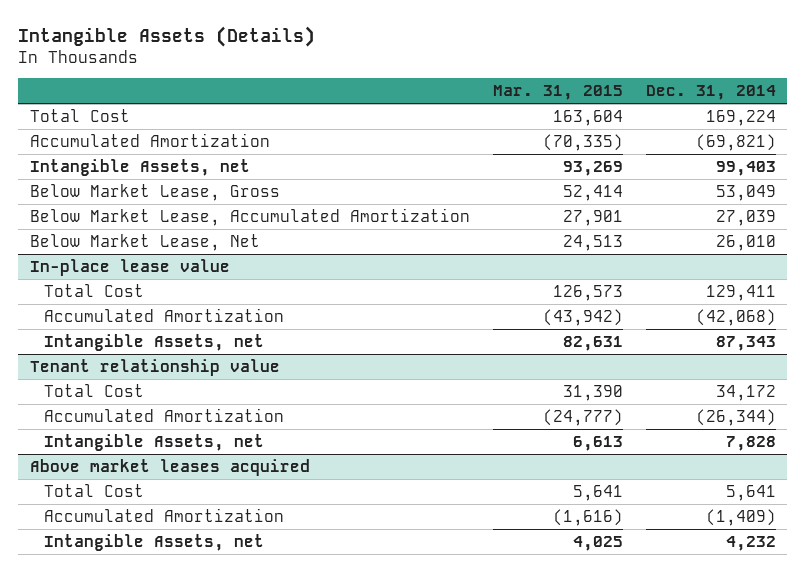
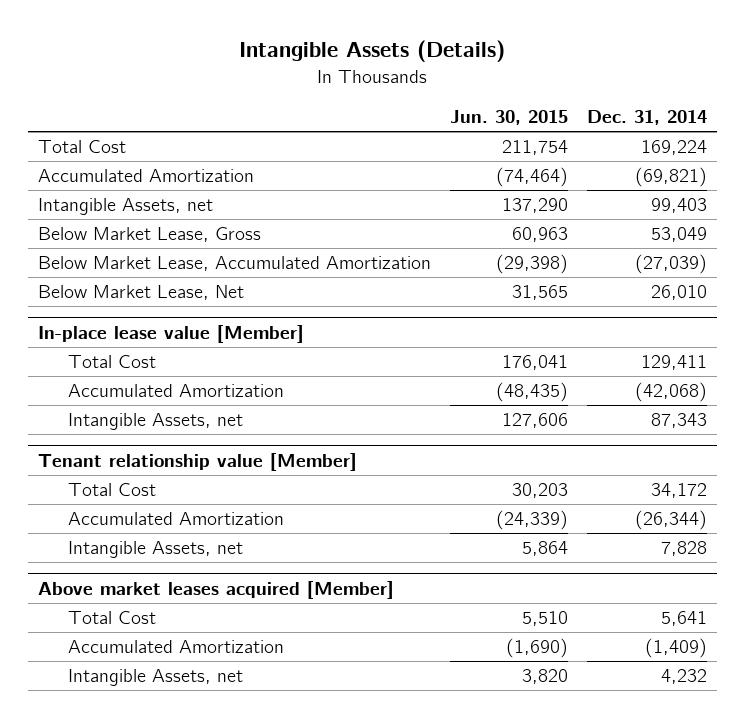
- | Mar. 31, 2015 | Dec. 31, 2014
+ | Jun. 30, 2015 | Dec. 31, 2014
- Below Market Lease, Accumulated Amortization | 27,901 | 27,039
+ Below Market Lease, Accumulated Amortization | (29,398) | (27,039)
- In-place lease value
+ In-place lease value [Member]
- Tenant relationship value
+ Tenant relationship value [Member]
- Above market leases acquired
+ Above market leases acquired [Member]

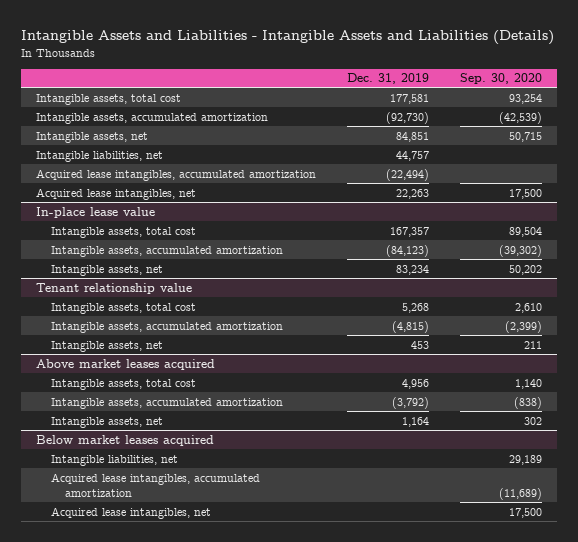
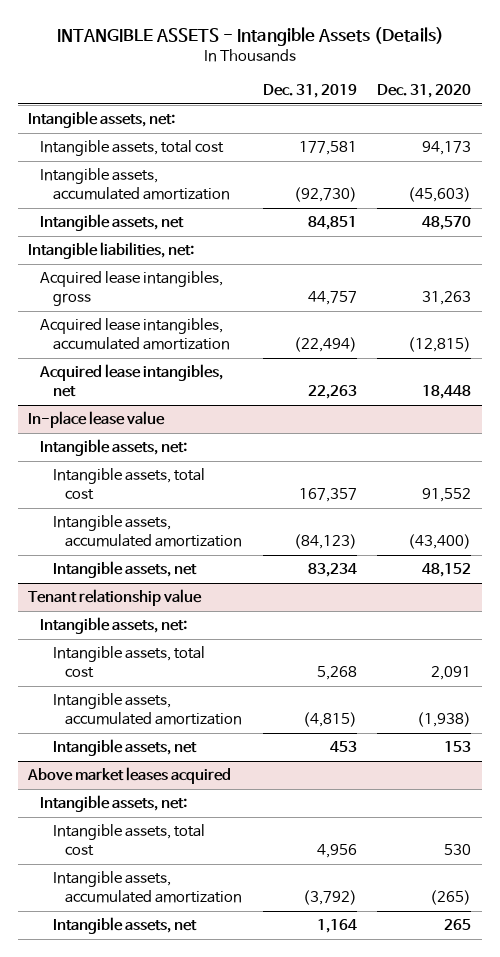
- Intangible Assets and Liabilities - Intangible Assets and Liabilities (Details)
+ INTANGIBLE ASSETS - Intangible Assets (Details)
- | Dec. 31, 2019 | Sep. 30, 2020
+ | Dec. 31, 2019 | Dec. 31, 2020
+ Intangible assets, net:
- Intangible liabilities, net | 44,757 |
+ Intangible liabilities, net:
+ Acquired lease intangibles, gross | 44,757 | 31,263
@ In-place lease value
+ Intangible assets, net:
@ Tenant relationship value
+ Intangible assets, net:
@ Above market leases acquired
+ Intangible assets, net:
- Below market leases acquired
- Intangible liabilities, net | | 29,189
- Acquired lease intangibles, accumulated amortization | | (11,689)
- Acquired lease intangibles, net | | 17,500

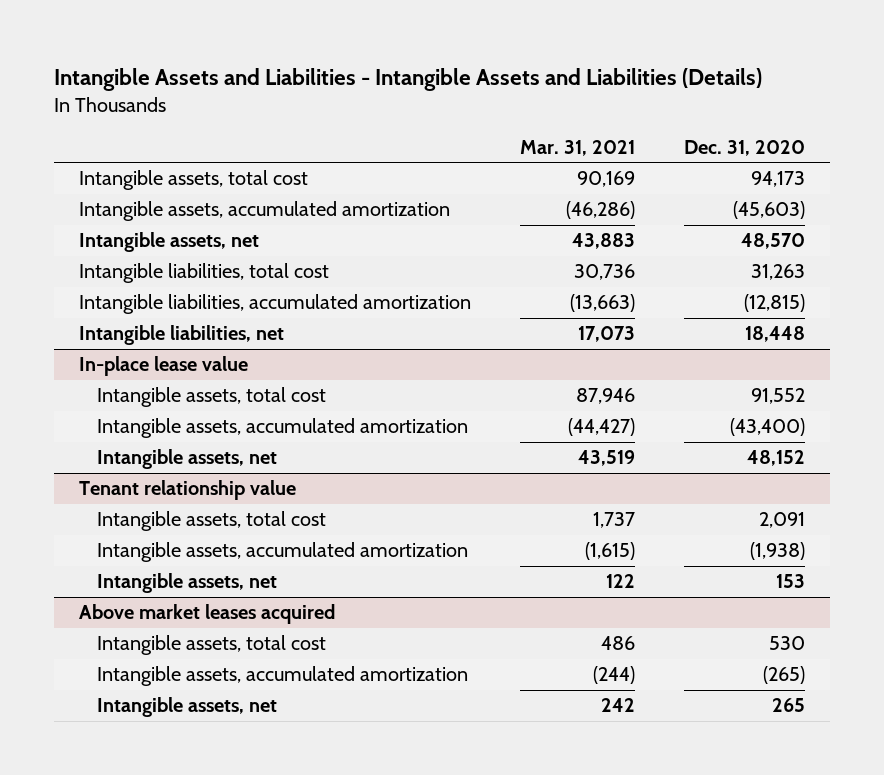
- INTANGIBLE ASSETS - Intangible Assets (Details)
+ Intangible Assets and Liabilities - Intangible Assets and Liabilities (Details)
- | Dec. 31, 2019 | Dec. 31, 2020
+ | Mar. 31, 2021 | Dec. 31, 2020
- Intangible assets, net:
- Intangible liabilities, net:
- Acquired lease intangibles, gross | 44,757 | 31,263
- Acquired lease intangibles, accumulated amortization | (22,494) | (12,815)
- Acquired lease intangibles, net | 22,263 | 18,448
+ Intangible liabilities, total cost | 30,736 | 31,263
+ Intangible liabilities, accumulated amortization | (13,663) | (12,815)
+ Intangible liabilities, net | 17,073 | 18,448
@ In-place lease value
- Intangible assets, net:
@ Tenant relationship value
- Intangible assets, net:
@ Above market leases acquired
- Intangible assets, net:

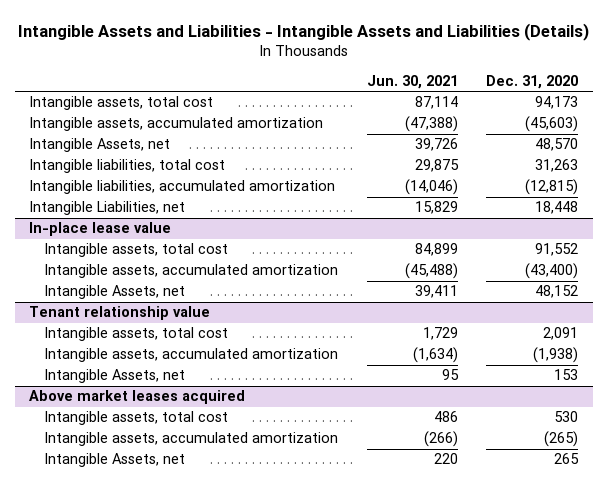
- | Mar. 31, 2021 | Dec. 31, 2020
+ | Jun. 30, 2021 | Dec. 31, 2020
- Intangible assets, net | 43,883 | 48,570
+ Intangible Assets, net | 39,726 | 48,570
- Intangible liabilities, net | 17,073 | 18,448
+ Intangible Liabilities, net | 15,829 | 18,448
@ In-place lease value
- Intangible assets, net | 43,519 | 48,152
+ Intangible Assets, net | 39,411 | 48,152
@ Tenant relationship value
- Intangible assets, net | 122 | 153
+ Intangible Assets, net | 95 | 153
@ Above market leases acquired
- Intangible assets, net | 242 | 265
+ Intangible Assets, net | 220 | 265

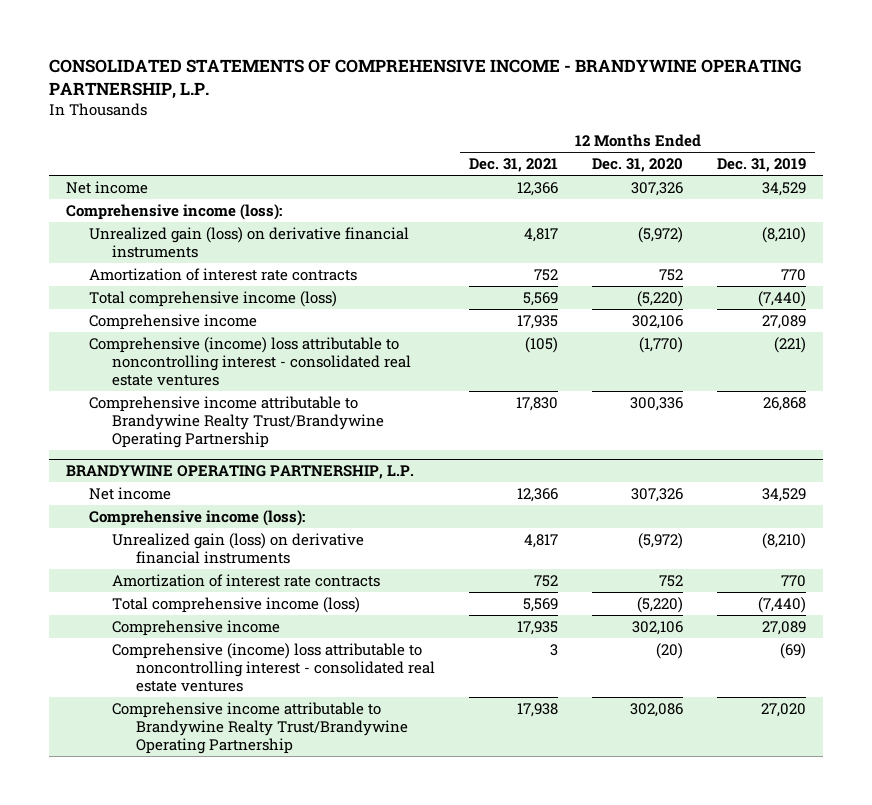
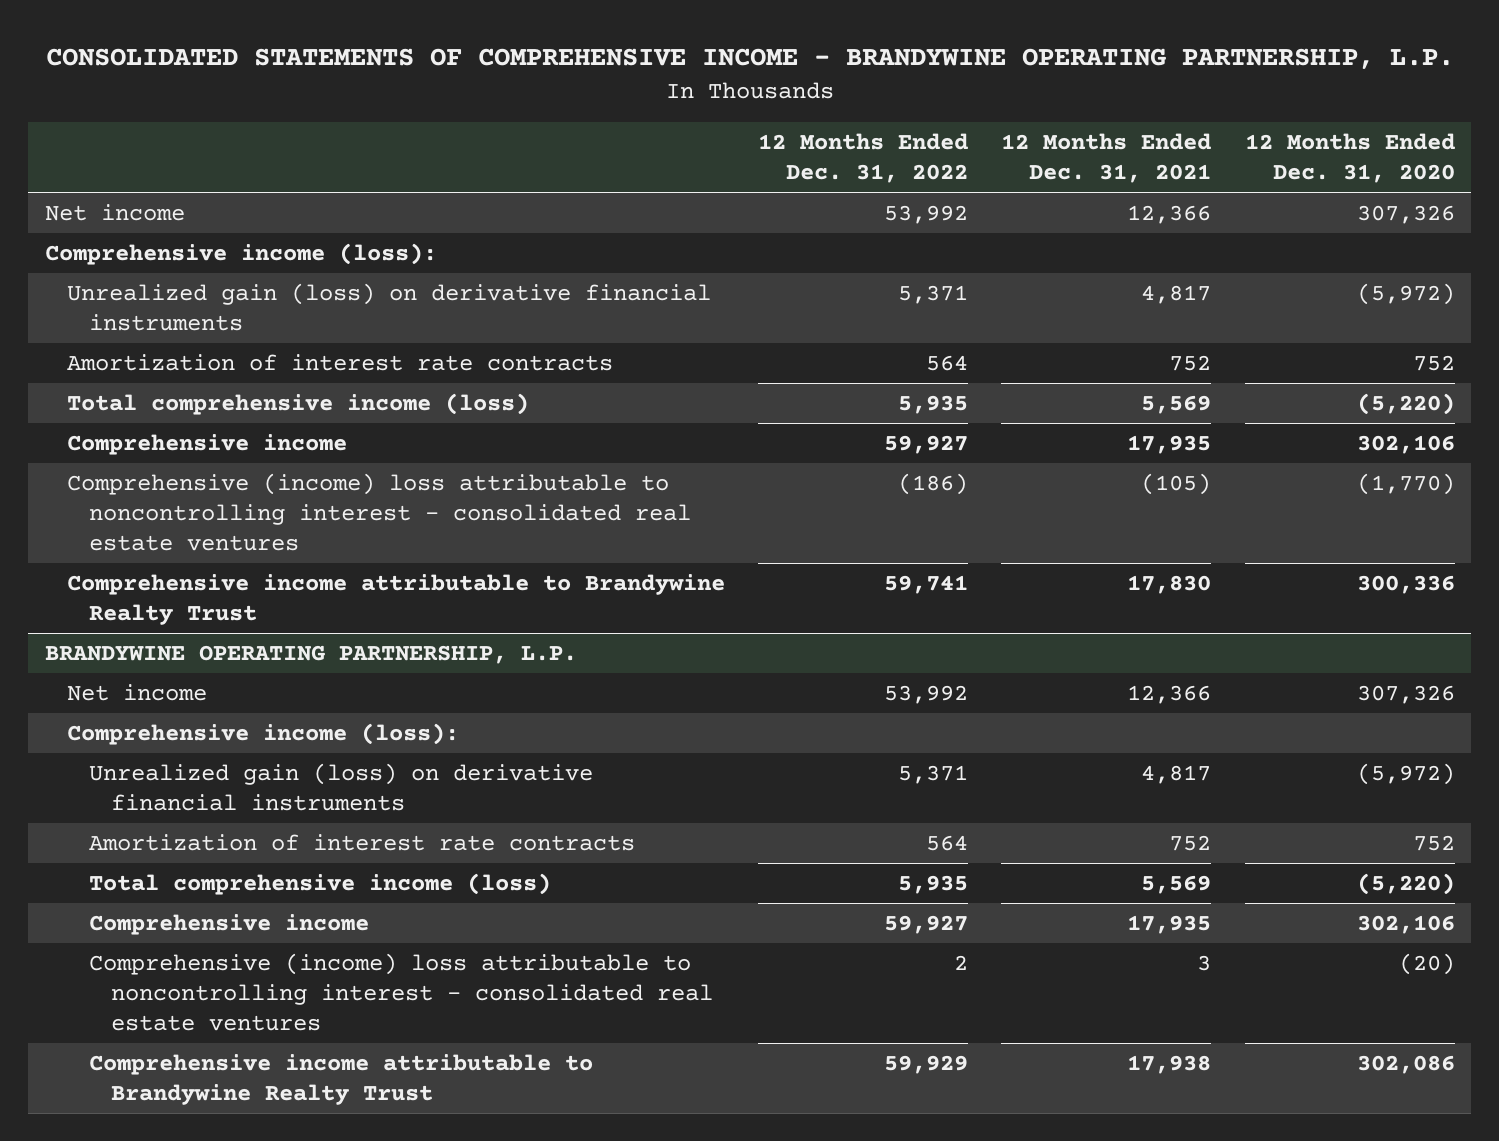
- | 12 Months Ended Dec. 31, 2021 | 12 Months Ended Dec. 31, 2020 | 12 Months Ended Dec. 31, 2019
+ | 12 Months Ended Dec. 31, 2022 | 12 Months Ended Dec. 31, 2021 | 12 Months Ended Dec. 31, 2020
- Comprehensive income attributable to Brandywine Realty Trust/Brandywine Operating Partnership | 17,830 | 300,336 | 26,868
+ Comprehensive income attributable to Brandywine Realty Trust | 59,741 | 17,830 | 300,336
@ BRANDYWINE OPERATING PARTNERSHIP, L.P.
- Comprehensive income attributable to Brandywine Realty Trust/Brandywine Operating Partnership | 17,938 | 302,086 | 27,020
+ Comprehensive income attributable to Brandywine Realty Trust | 59,929 | 17,938 | 302,086

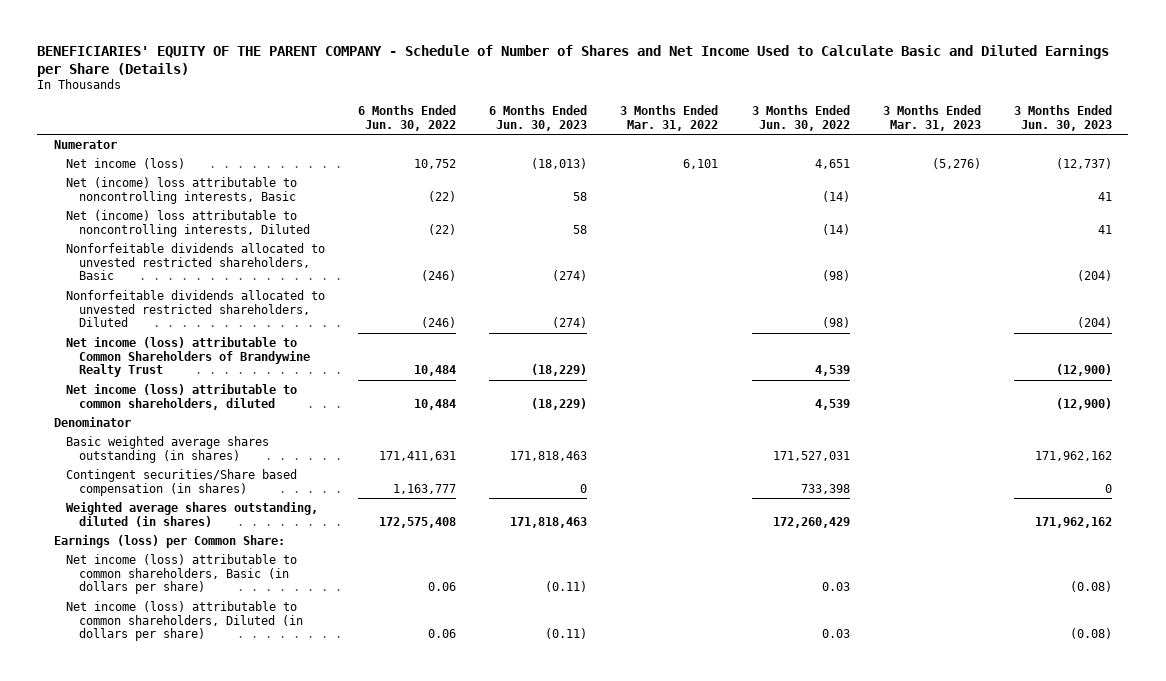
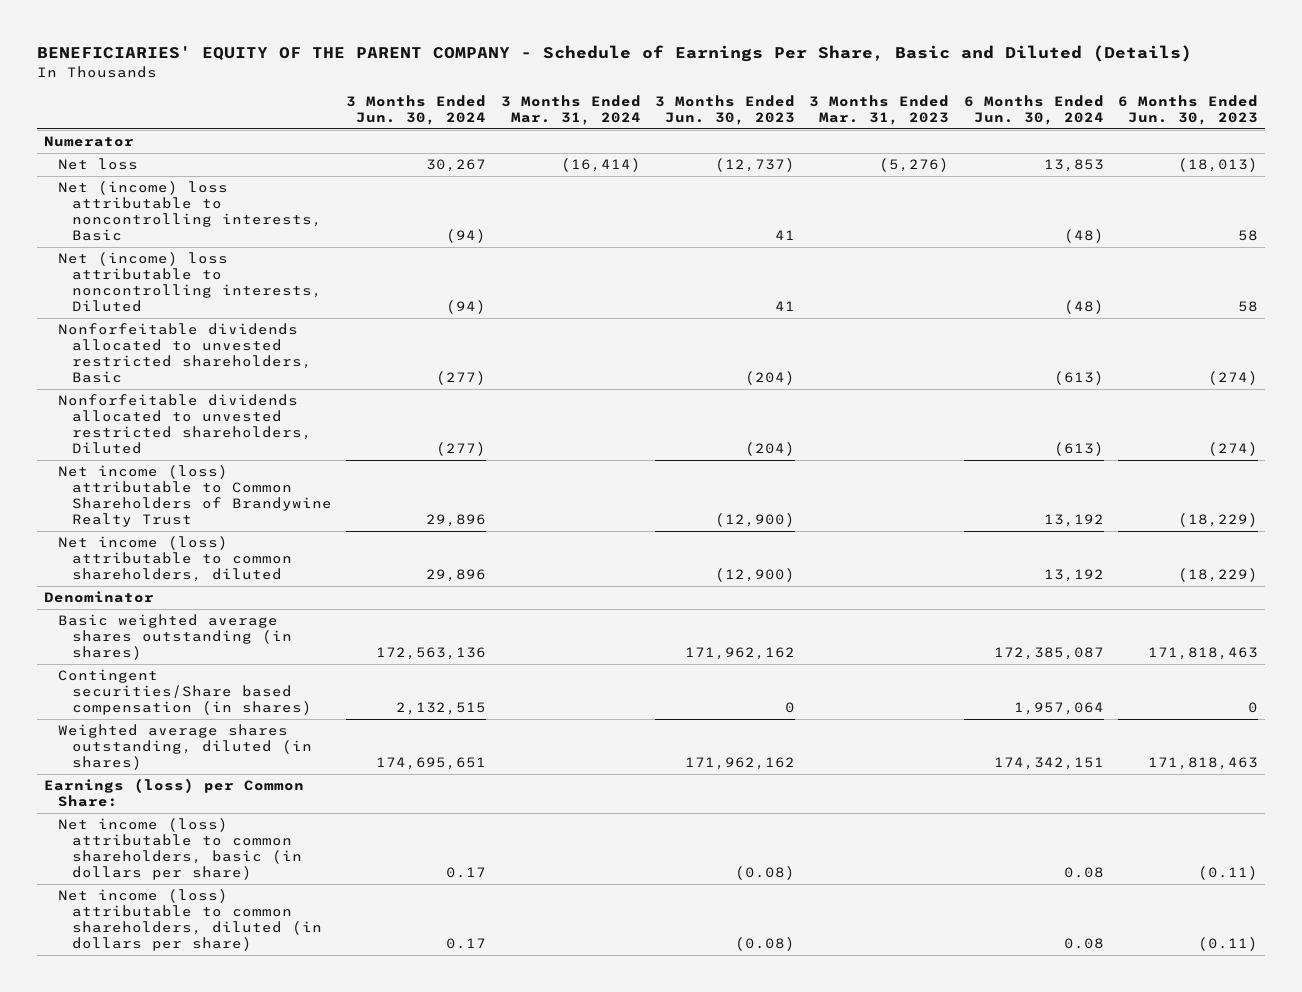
- BENEFICIARIES' EQUITY OF THE PARENT COMPANY - Schedule of Number of Shares and Net Income Used to Calculate Basic and Diluted Earnings per Share (Details)
+ BENEFICIARIES' EQUITY OF THE PARENT COMPANY - Schedule of Earnings Per Share, Basic and Diluted (Details)
- | 6 Months Ended Jun. 30, 2022 | 6 Months Ended Jun. 30, 2023 | 3 Months Ended Mar. 31, 2022 | 3 Months Ended Jun. 30, 2022 | 3 Months Ended Mar. 31, 2023 | 3 Months Ended Jun. 30, 2023
+ | 3 Months Ended Jun. 30, 2024 | 3 Months Ended Mar. 31, 2024 | 3 Months Ended Jun. 30, 2023 | 3 Months Ended Mar. 31, 2023 | 6 Months Ended Jun. 30, 2024 | 6 Months Ended Jun. 30, 2023
- Net income (loss) | 10,752 | (18,013) | 6,101 | 4,651 | (5,276) | (12,737)
+ Net loss | 30,267 | (16,414) | (12,737) | (5,276) | 13,853 | (18,013)
- Net income (loss) attributable to common shareholders, Basic (in dollars per share) | 0.06 | (0.11) | | 0.03 | | (0.08)
- Net income (loss) attributable to common shareholders, Diluted (in dollars per share) | 0.06 | (0.11) | | 0.03 | | (0.08)
+ Net income (loss) attributable to common shareholders, basic (in dollars per share) | 0.17 | | (0.08) | | 0.08 | (0.11)
+ Net income (loss) attributable to common shareholders, diluted (in dollars per share) | 0.17 | | (0.08) | | 0.08 | (0.11)

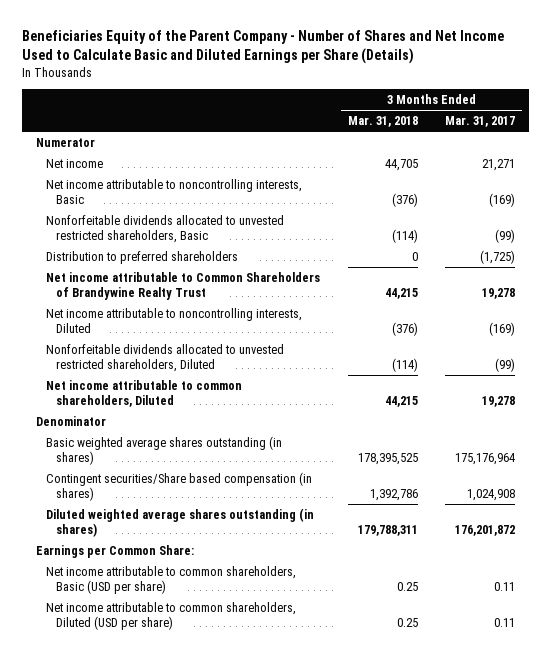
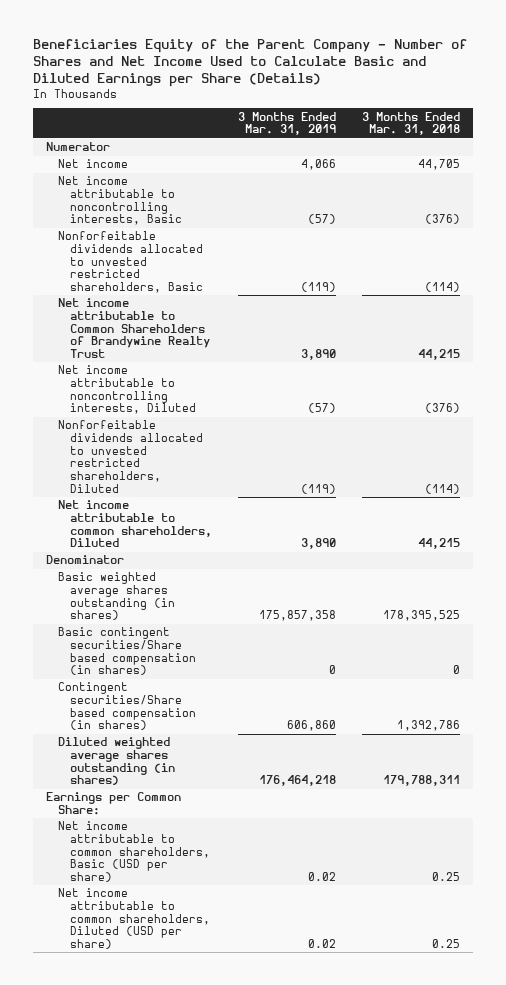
- | 3 Months Ended Mar. 31, 2018 | 3 Months Ended Mar. 31, 2017
+ | 3 Months Ended Mar. 31, 2019 | 3 Months Ended Mar. 31, 2018
- Distribution to preferred shareholders | 0 | (1,725)
+ Basic contingent securities/Share based compensation (in shares) | 0 | 0

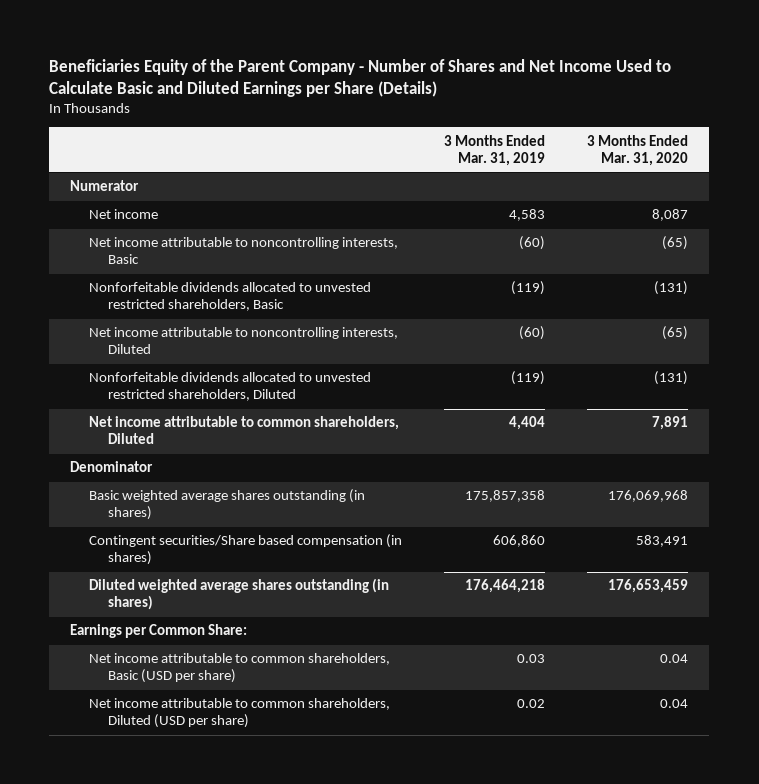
- | 3 Months Ended Mar. 31, 2019 | 3 Months Ended Mar. 31, 2018
+ | 3 Months Ended Mar. 31, 2019 | 3 Months Ended Mar. 31, 2020
- Net income | 4,066 | 44,705
- Net income attributable to noncontrolling interests, Basic | (57) | (376)
+ Net income | 4,583 | 8,087
+ Net income attributable to noncontrolling interests, Basic | (60) | (65)
- Net income attributable to Common Shareholders of Brandywine Realty Trust | 3,890 | 44,215
- Net income attributable to noncontrolling interests, Diluted | (57) | (376)
+ Net income attributable to noncontrolling interests, Diluted | (60) | (65)
- Net income attributable to common shareholders, Diluted | 3,890 | 44,215
+ Net income attributable to common shareholders, Diluted | 4,404 | 7,891
- Basic contingent securities/Share based compensation (in shares) | 0 | 0
- Net income attributable to common shareholders, Basic (USD per share) | 0.02 | 0.25
+ Net income attributable to common shareholders, Basic (USD per share) | 0.03 | 0.04

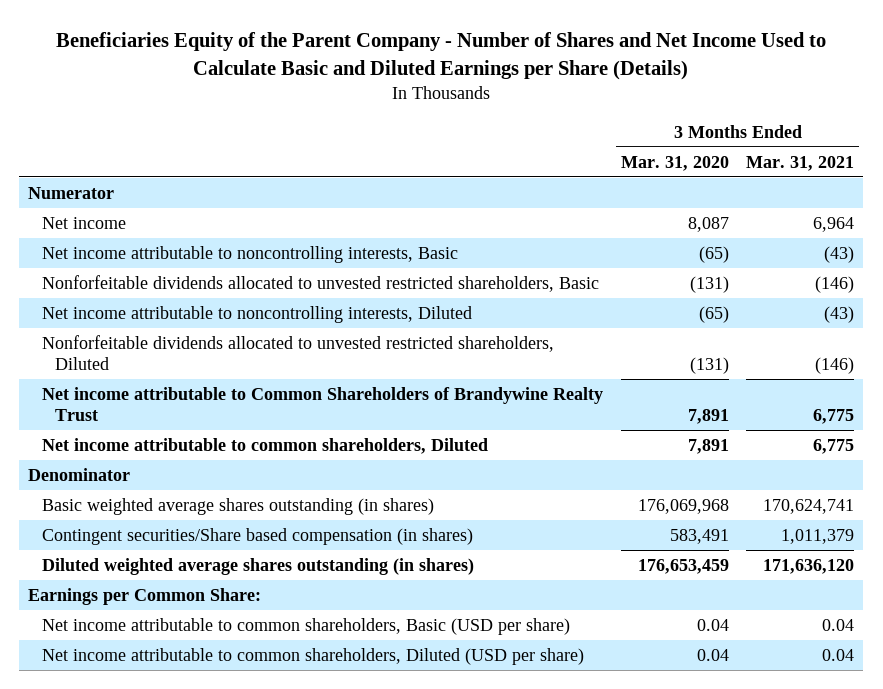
- | 3 Months Ended Mar. 31, 2019 | 3 Months Ended Mar. 31, 2020
+ | 3 Months Ended Mar. 31, 2020 | 3 Months Ended Mar. 31, 2021
+ Net income attributable to Common Shareholders of Brandywine Realty Trust | 7,891 | 6,775

